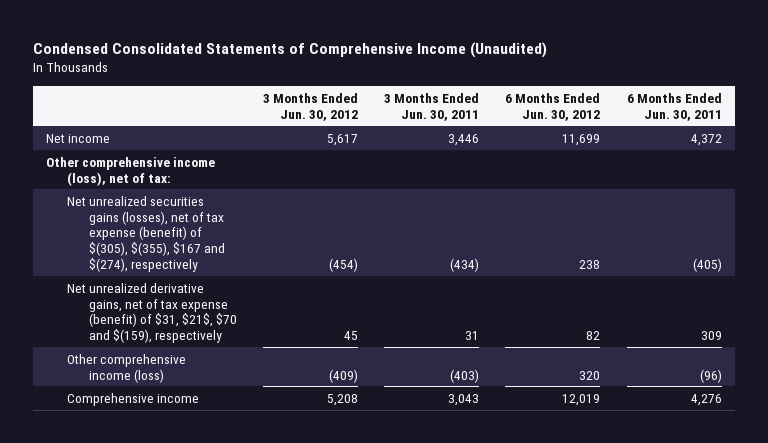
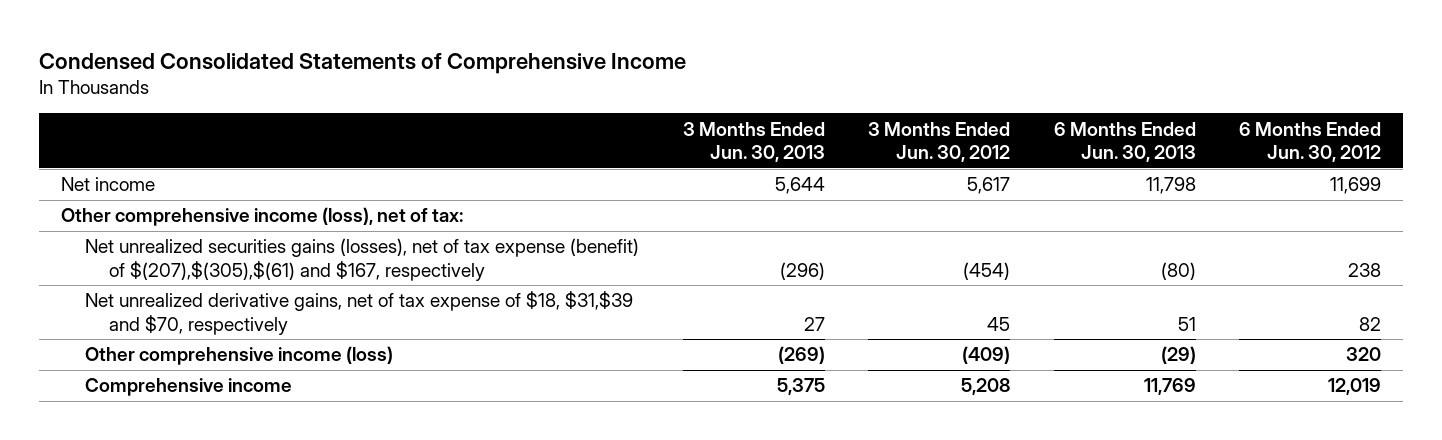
- Condensed Consolidated Statements of Comprehensive Income (Unaudited)
+ Condensed Consolidated Statements of Comprehensive Income
- | 3 Months Ended Jun. 30, 2012 | 3 Months Ended Jun. 30, 2011 | 6 Months Ended Jun. 30, 2012 | 6 Months Ended Jun. 30, 2011
+ | 3 Months Ended Jun. 30, 2013 | 3 Months Ended Jun. 30, 2012 | 6 Months Ended Jun. 30, 2013 | 6 Months Ended Jun. 30, 2012
- Net unrealized securities gains (losses), net of tax expense (benefit) of $(305), $(355), $167 and $(274), respectively | (454) | (434) | 238 | (405)
- Net unrealized derivative gains, net of tax expense (benefit) of $31, $21$, $70 and $(159), respectively | 45 | 31 | 82 | 309
+ Net unrealized securities gains (losses), net of tax expense (benefit) of $(207),$(305),$(61) and $167, respectively | (296) | (454) | (80) | 238
+ Net unrealized derivative gains, net of tax expense of $18, $31,$39 and $70, respectively | 27 | 45 | 51 | 82

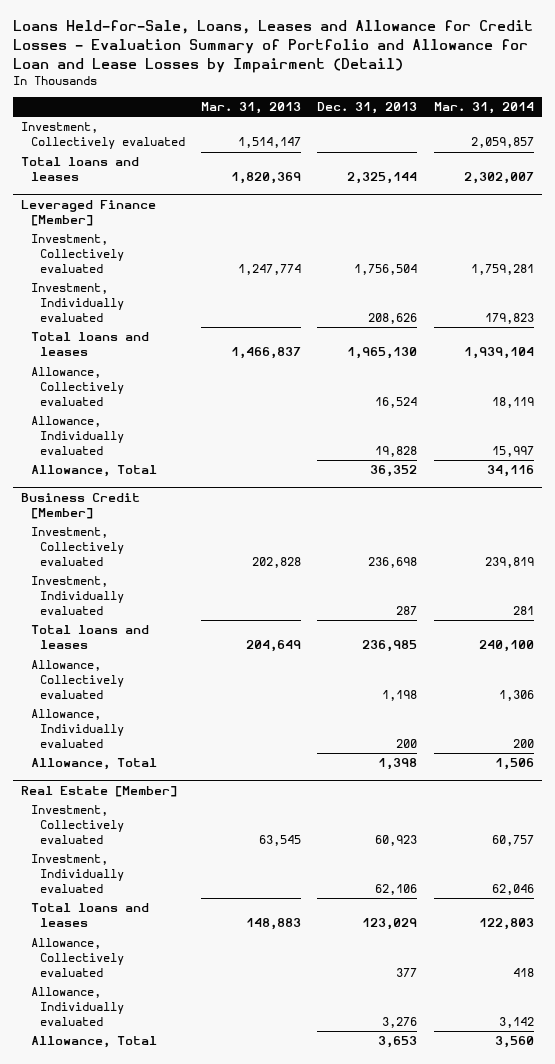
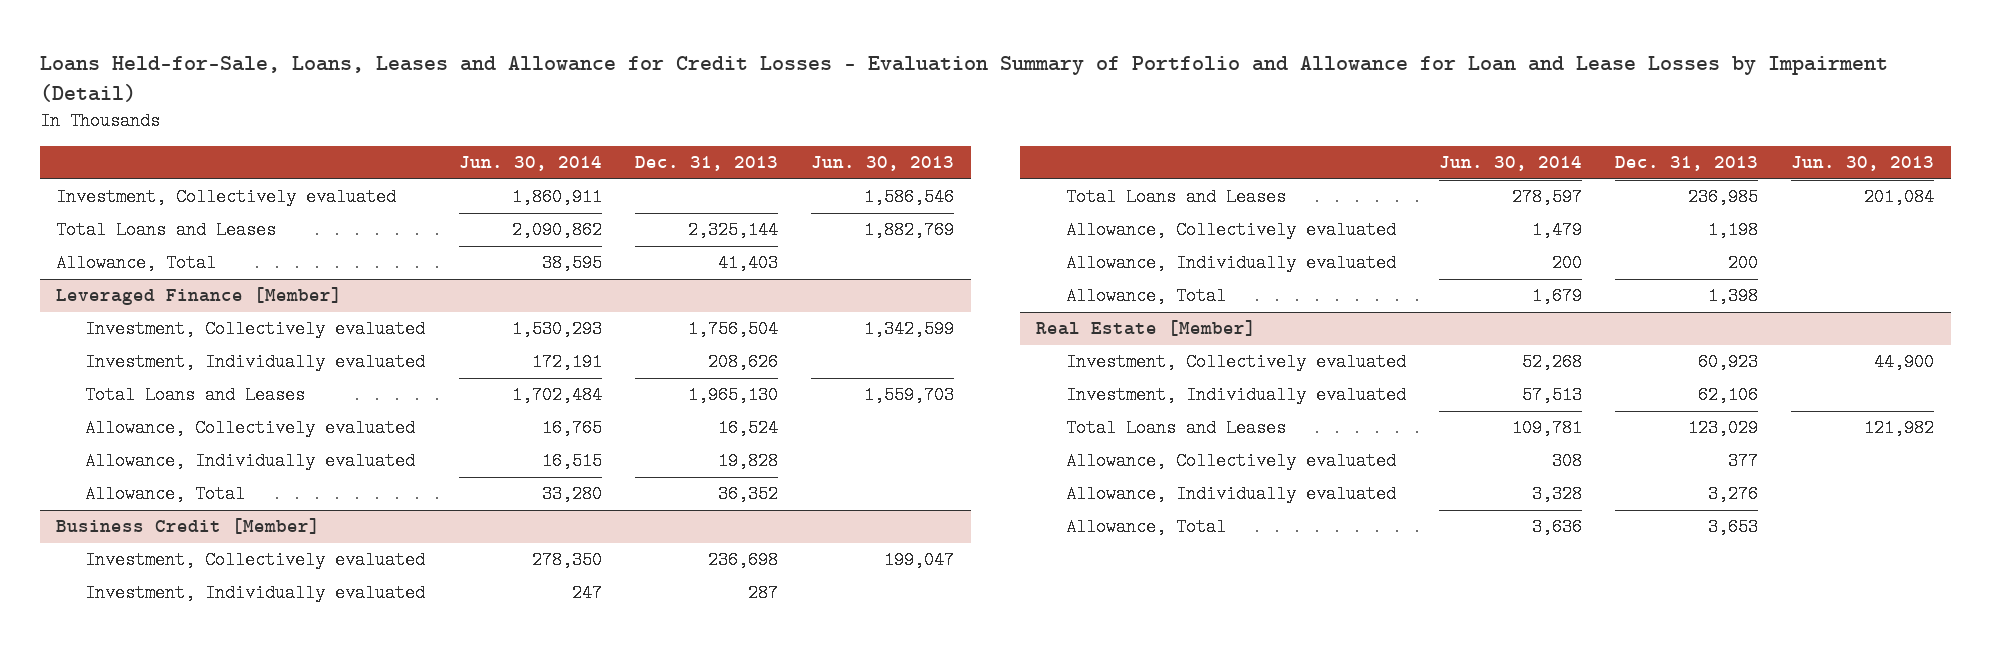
- | Mar. 31, 2013 | Dec. 31, 2013 | Mar. 31, 2014
+ | Jun. 30, 2014 | Dec. 31, 2013 | Jun. 30, 2013
- Total loans and leases | 1,820,369 | 2,325,144 | 2,302,007
+ Total Loans and Leases | 2,090,862 | 2,325,144 | 1,882,769
+ Allowance, Total | 38,595 | 41,403 |
@ Leveraged Finance [Member]
- Total loans and leases | 1,466,837 | 1,965,130 | 1,939,104
+ Total Loans and Leases | 1,702,484 | 1,965,130 | 1,559,703
@ Business Credit [Member]
- Total loans and leases | 204,649 | 236,985 | 240,100
+ Total Loans and Leases | 278,597 | 236,985 | 201,084
@ Real Estate [Member]
- Total loans and leases | 148,883 | 123,029 | 122,803
+ Total Loans and Leases | 109,781 | 123,029 | 121,982

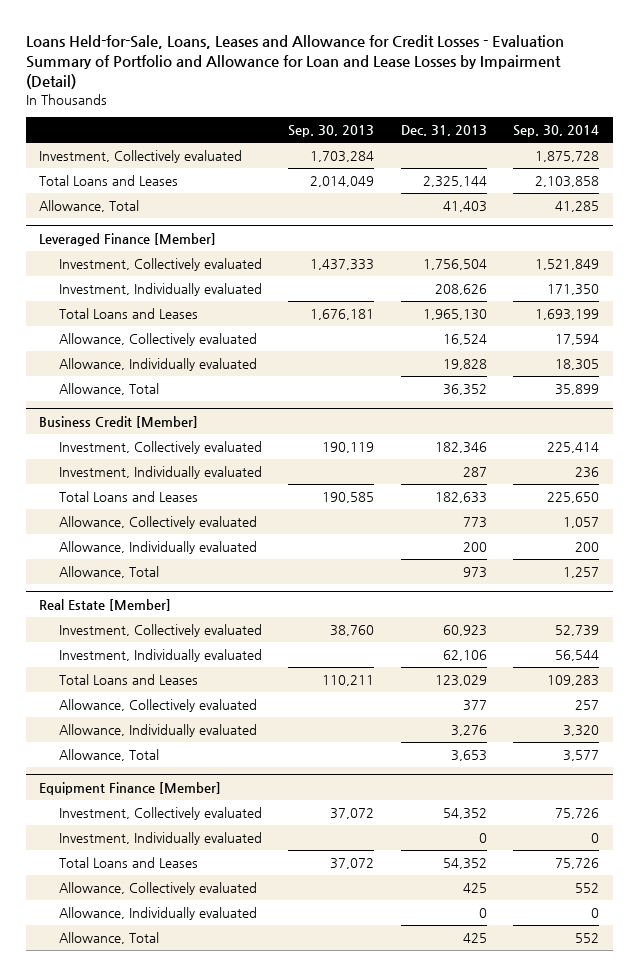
- | Jun. 30, 2014 | Dec. 31, 2013 | Jun. 30, 2013
+ | Sep. 30, 2013 | Dec. 31, 2013 | Sep. 30, 2014
@ Business Credit [Member]
- Investment, Collectively evaluated | 278,350 | 236,698 | 199,047
+ Investment, Collectively evaluated | 190,119 | 182,346 | 225,414
- Total Loans and Leases | 278,597 | 236,985 | 201,084
- Allowance, Collectively evaluated | 1,479 | 1,198 |
+ Total Loans and Leases | 190,585 | 182,633 | 225,650
+ Allowance, Collectively evaluated | | 773 | 1,057
- Allowance, Total | 1,679 | 1,398 |
+ Allowance, Total | | 973 | 1,257
+ Equipment Finance [Member]
+ Investment, Collectively evaluated | 37,072 | 54,352 | 75,726
+ Investment, Individually evaluated | | 0 | 0
+ Total Loans and Leases | 37,072 | 54,352 | 75,726
+ Allowance, Collectively evaluated | | 425 | 552
+ Allowance, Individually evaluated | | 0 | 0
+ Allowance, Total | | 425 | 552

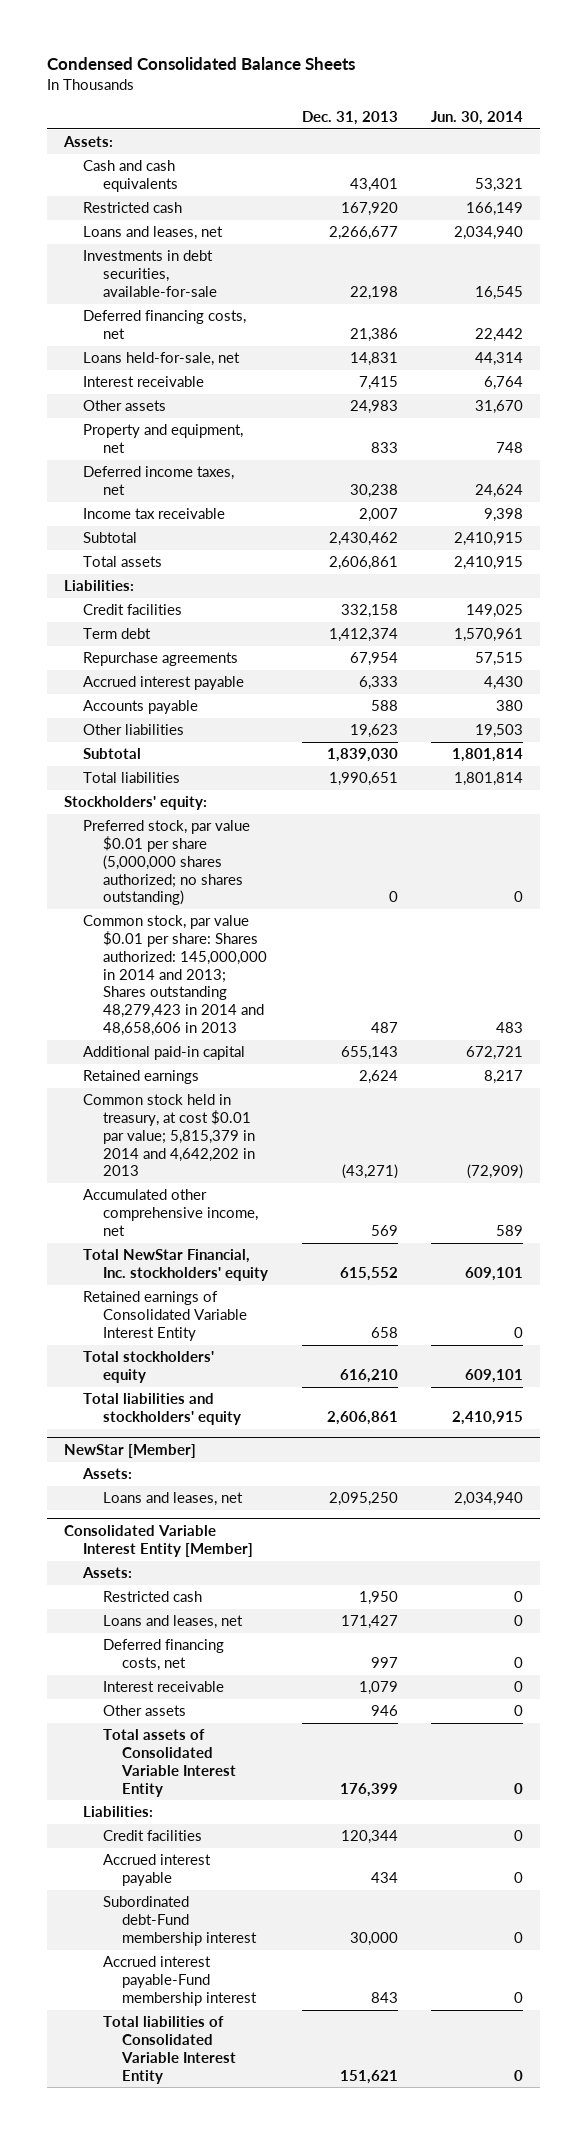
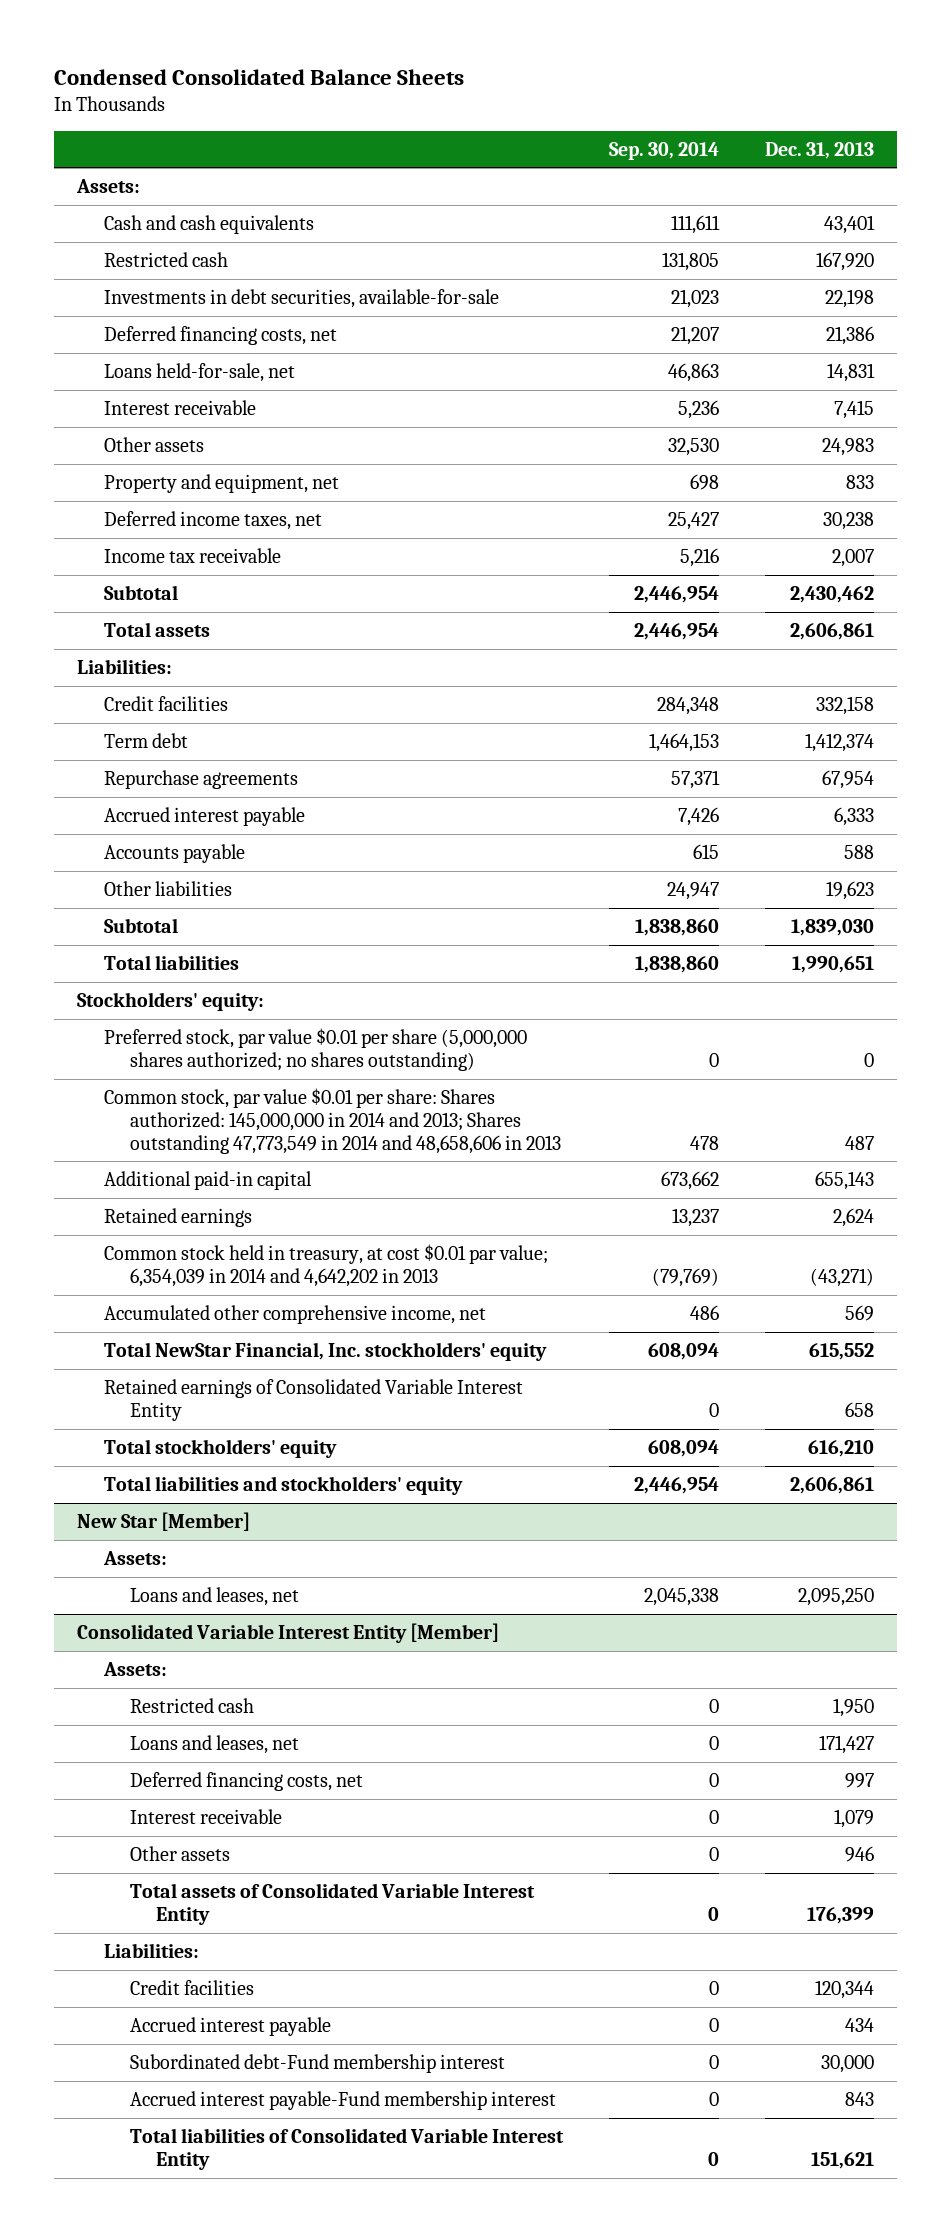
- | Dec. 31, 2013 | Jun. 30, 2014
+ | Sep. 30, 2014 | Dec. 31, 2013
- Loans and leases, net | 2,266,677 | 2,034,940
- Common stock, par value $0.01 per share: Shares authorized: 145,000,000 in 2014 and 2013; Shares outstanding 48,279,423 in 2014 and 48,658,606 in 2013 | 487 | 483
+ Common stock, par value $0.01 per share: Shares authorized: 145,000,000 in 2014 and 2013; Shares outstanding 47,773,549 in 2014 and 48,658,606 in 2013 | 478 | 487
- Common stock held in treasury, at cost $0.01 par value; 5,815,379 in 2014 and 4,642,202 in 2013 | (43,271) | (72,909)
+ Common stock held in treasury, at cost $0.01 par value; 6,354,039 in 2014 and 4,642,202 in 2013 | (79,769) | (43,271)
- NewStar [Member]
+ New Star [Member]

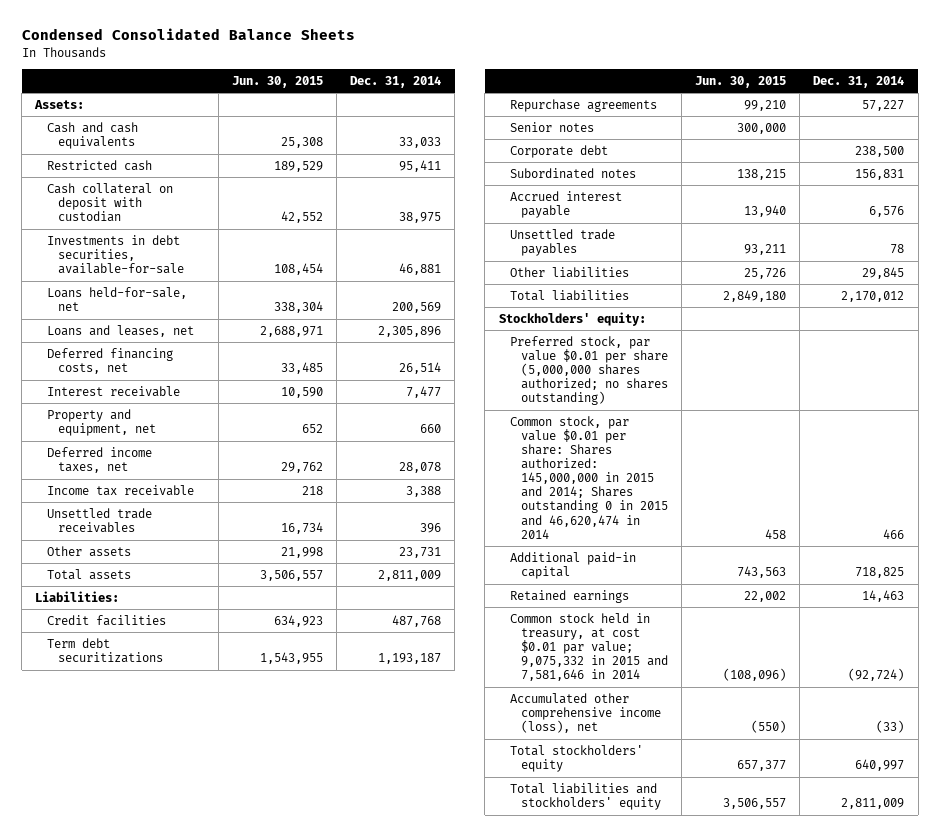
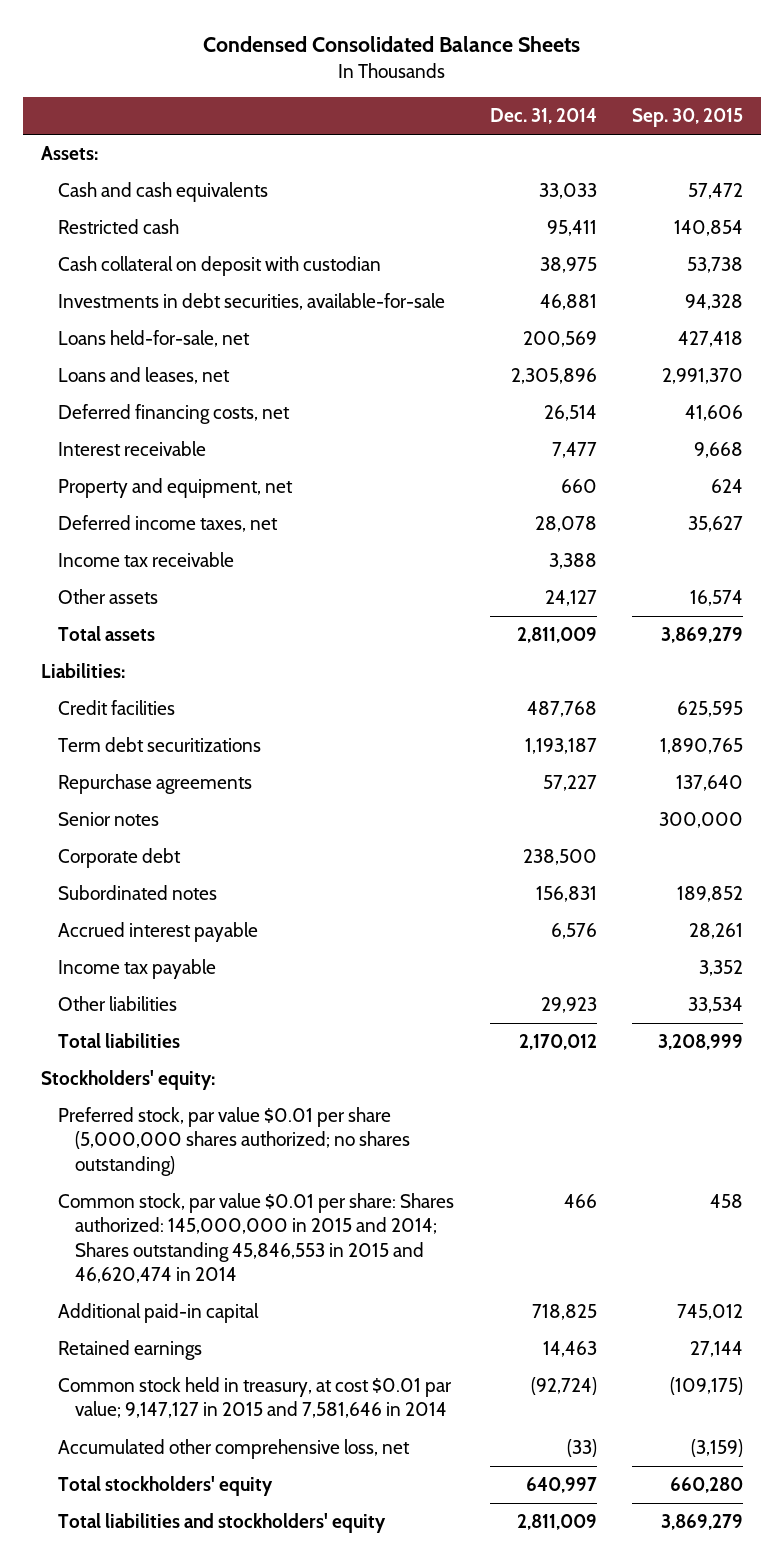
- | Jun. 30, 2015 | Dec. 31, 2014
+ | Dec. 31, 2014 | Sep. 30, 2015
- Unsettled trade receivables | 16,734 | 396
- Other assets | 21,998 | 23,731
+ Other assets | 24,127 | 16,574
- Unsettled trade payables | 93,211 | 78
- Other liabilities | 25,726 | 29,845
+ Income tax payable | | 3,352
+ Other liabilities | 29,923 | 33,534
- Common stock, par value $0.01 per share: Shares authorized: 145,000,000 in 2015 and 2014; Shares outstanding 0 in 2015 and 46,620,474 in 2014 | 458 | 466
+ Common stock, par value $0.01 per share: Shares authorized: 145,000,000 in 2015 and 2014; Shares outstanding 45,846,553 in 2015 and 46,620,474 in 2014 | 466 | 458
- Common stock held in treasury, at cost $0.01 par value; 9,075,332 in 2015 and 7,581,646 in 2014 | (108,096) | (92,724)
- Accumulated other comprehensive income (loss), net | (550) | (33)
+ Common stock held in treasury, at cost $0.01 par value; 9,147,127 in 2015 and 7,581,646 in 2014 | (92,724) | (109,175)
+ Accumulated other comprehensive loss, net | (33) | (3,159)

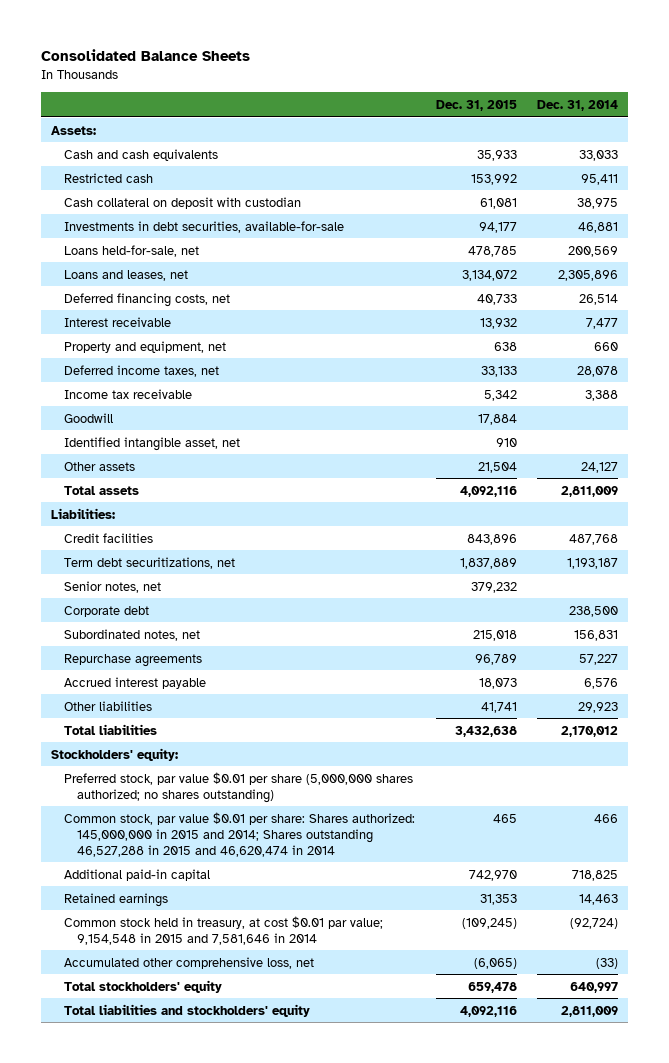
- Condensed Consolidated Balance Sheets
+ Consolidated Balance Sheets
- | Dec. 31, 2014 | Sep. 30, 2015
+ | Dec. 31, 2015 | Dec. 31, 2014
+ Goodwill | 17,884 |
+ Identified intangible asset, net | 910 |
- Term debt securitizations | 1,193,187 | 1,890,765
- Senior notes | | 300,000
+ Term debt securitizations, net | 1,837,889 | 1,193,187
+ Senior notes, net | 379,232 |
- Subordinated notes | 156,831 | 189,852
+ Subordinated notes, net | 215,018 | 156,831
moved down: Repurchase agreements | 96,789 | 57,227
- Income tax payable | | 3,352
- Common stock, par value $0.01 per share: Shares authorized: 145,000,000 in 2015 and 2014; Shares outstanding 45,846,553 in 2015 and 46,620,474 in 2014 | 466 | 458
+ Common stock, par value $0.01 per share: Shares authorized: 145,000,000 in 2015 and 2014; Shares outstanding 46,527,288 in 2015 and 46,620,474 in 2014 | 465 | 466
- Common stock held in treasury, at cost $0.01 par value; 9,147,127 in 2015 and 7,581,646 in 2014 | (92,724) | (109,175)
+ Common stock held in treasury, at cost $0.01 par value; 9,154,548 in 2015 and 7,581,646 in 2014 | (109,245) | (92,724)

